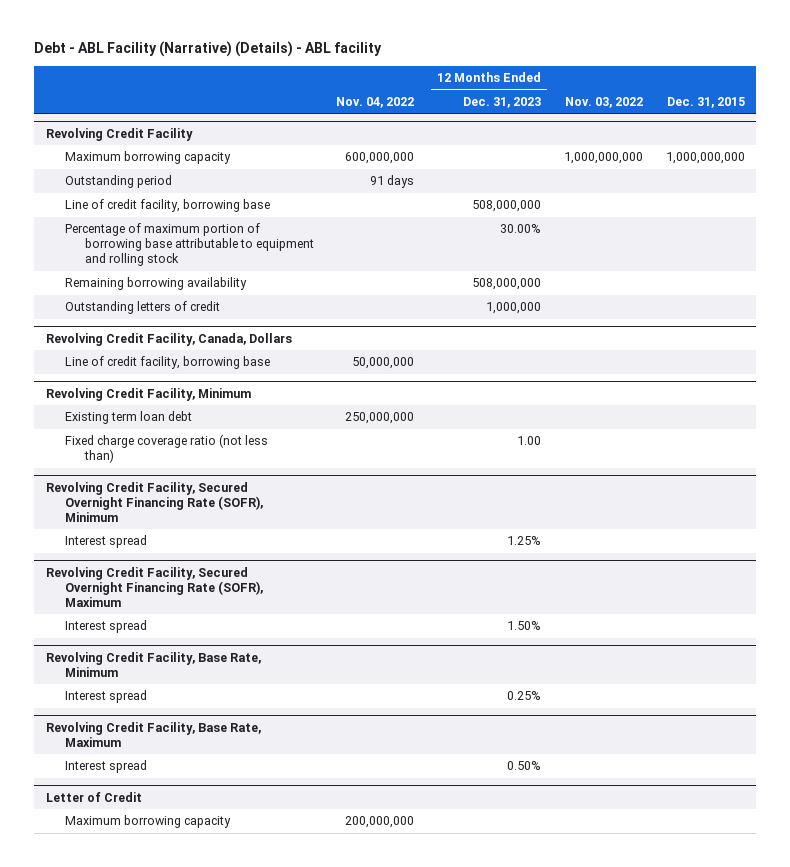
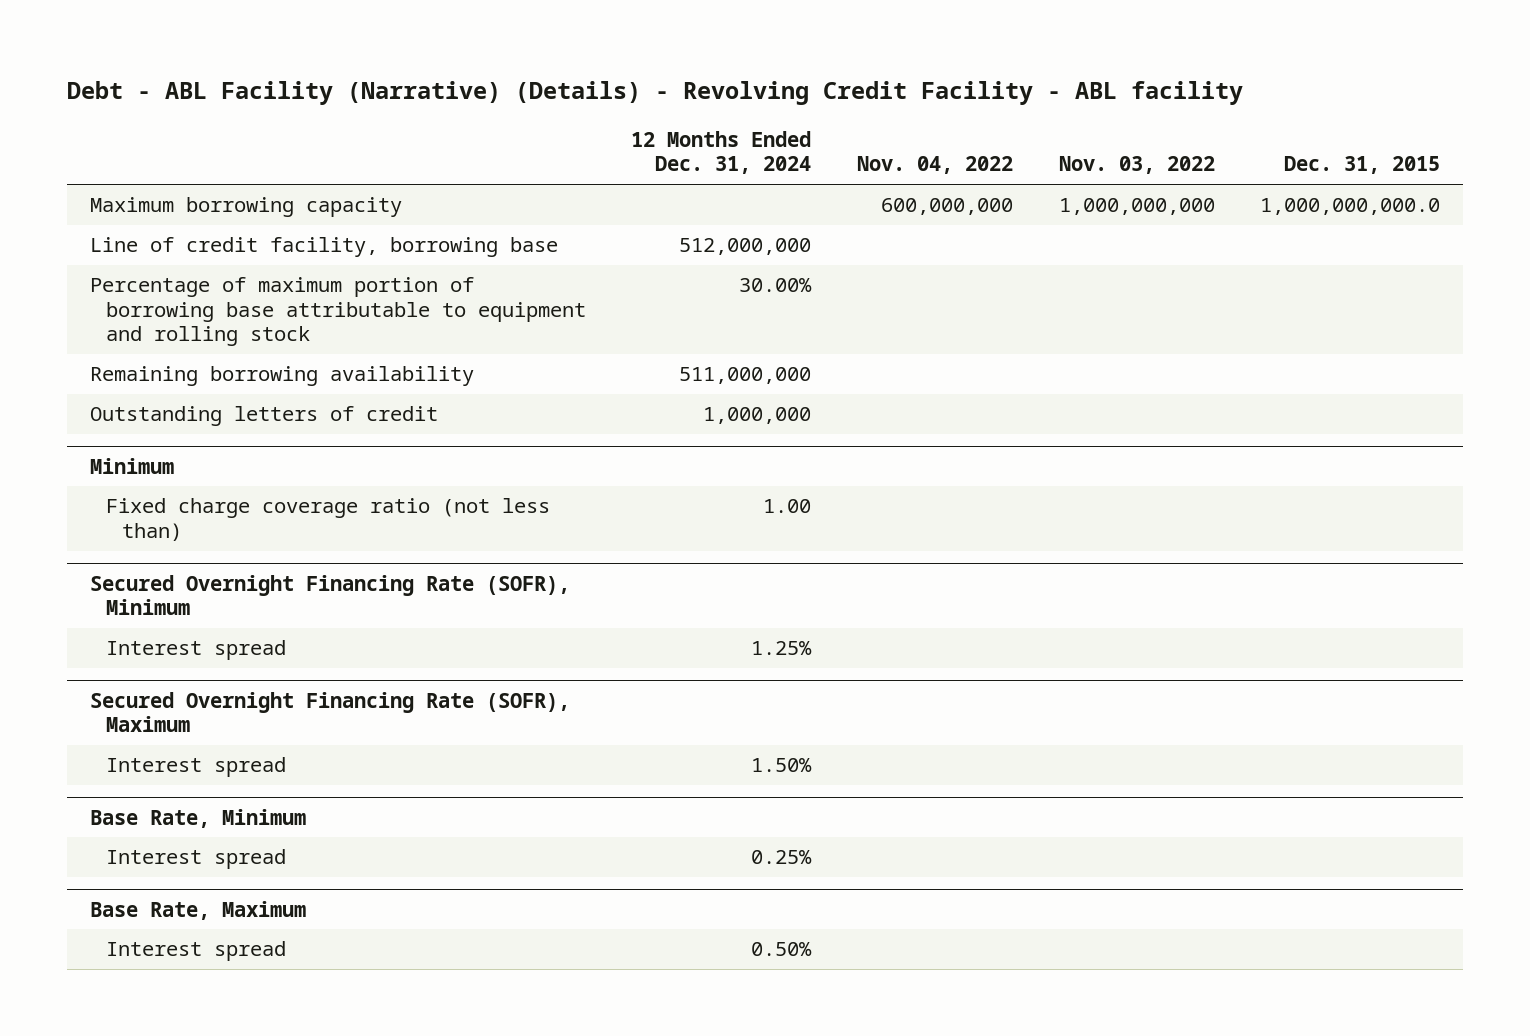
- Debt - ABL Facility (Narrative) (Details) - ABL facility
+ Debt - ABL Facility (Narrative) (Details) - Revolving Credit Facility - ABL facility
- | Nov. 04, 2022 | 12 Months Ended Dec. 31, 2023 | Nov. 03, 2022 | Dec. 31, 2015
+ | 12 Months Ended Dec. 31, 2024 | Nov. 04, 2022 | Nov. 03, 2022 | Dec. 31, 2015
- Revolving Credit Facility
- Maximum borrowing capacity | 600,000,000 | | 1,000,000,000 | 1,000,000,000
- Outstanding period | 91 days | | |
- Line of credit facility, borrowing base | | 508,000,000 | |
- Percentage of maximum portion of borrowing base attributable to equipment and rolling stock | | 30.00% | |
- Remaining borrowing availability | | 508,000,000 | |
- Outstanding letters of credit | | 1,000,000 | |
- Revolving Credit Facility, Canada, Dollars
- Line of credit facility, borrowing base | 50,000,000 | | |
- Revolving Credit Facility, Minimum
- Existing term loan debt | 250,000,000 | | |
- Fixed charge coverage ratio (not less than) | | 1.00 | |
- Revolving Credit Facility, Secured Overnight Financing Rate (SOFR), Minimum
+ Maximum borrowing capacity | | 600,000,000 | 1,000,000,000 | 1,000,000,000.0
+ Line of credit facility, borrowing base | 512,000,000 | | |
+ Percentage of maximum portion of borrowing base attributable to equipment and rolling stock | 30.00% | | |
+ Remaining borrowing availability | 511,000,000 | | |
+ Outstanding letters of credit | 1,000,000 | | |
+ Minimum
+ Fixed charge coverage ratio (not less than) | 1.00 | | |
+ Secured Overnight Financing Rate (SOFR), Minimum
- Revolving Credit Facility, Secured Overnight Financing Rate (SOFR), Maximum
+ Secured Overnight Financing Rate (SOFR), Maximum
- Revolving Credit Facility, Base Rate, Minimum
+ Base Rate, Minimum
- Revolving Credit Facility, Base Rate, Maximum
+ Base Rate, Maximum
- Letter of Credit
- Maximum borrowing capacity | 200,000,000 | | |

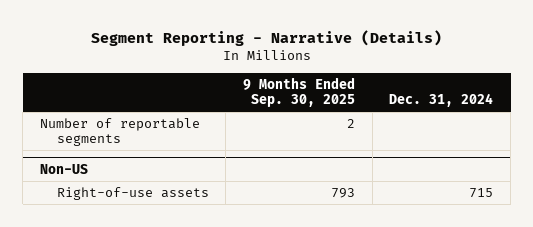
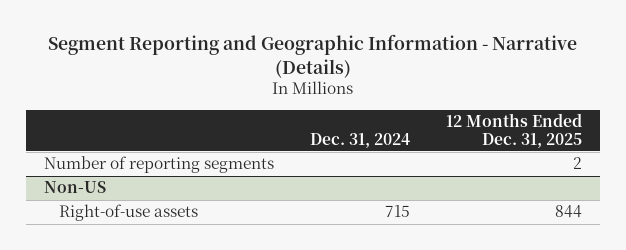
- Segment Reporting - Narrative (Details)
+ Segment Reporting and Geographic Information - Narrative (Details)
- | 9 Months Ended Sep. 30, 2025 | Dec. 31, 2024
+ | Dec. 31, 2024 | 12 Months Ended Dec. 31, 2025
- Number of reportable segments | 2 |
+ Number of reporting segments | | 2

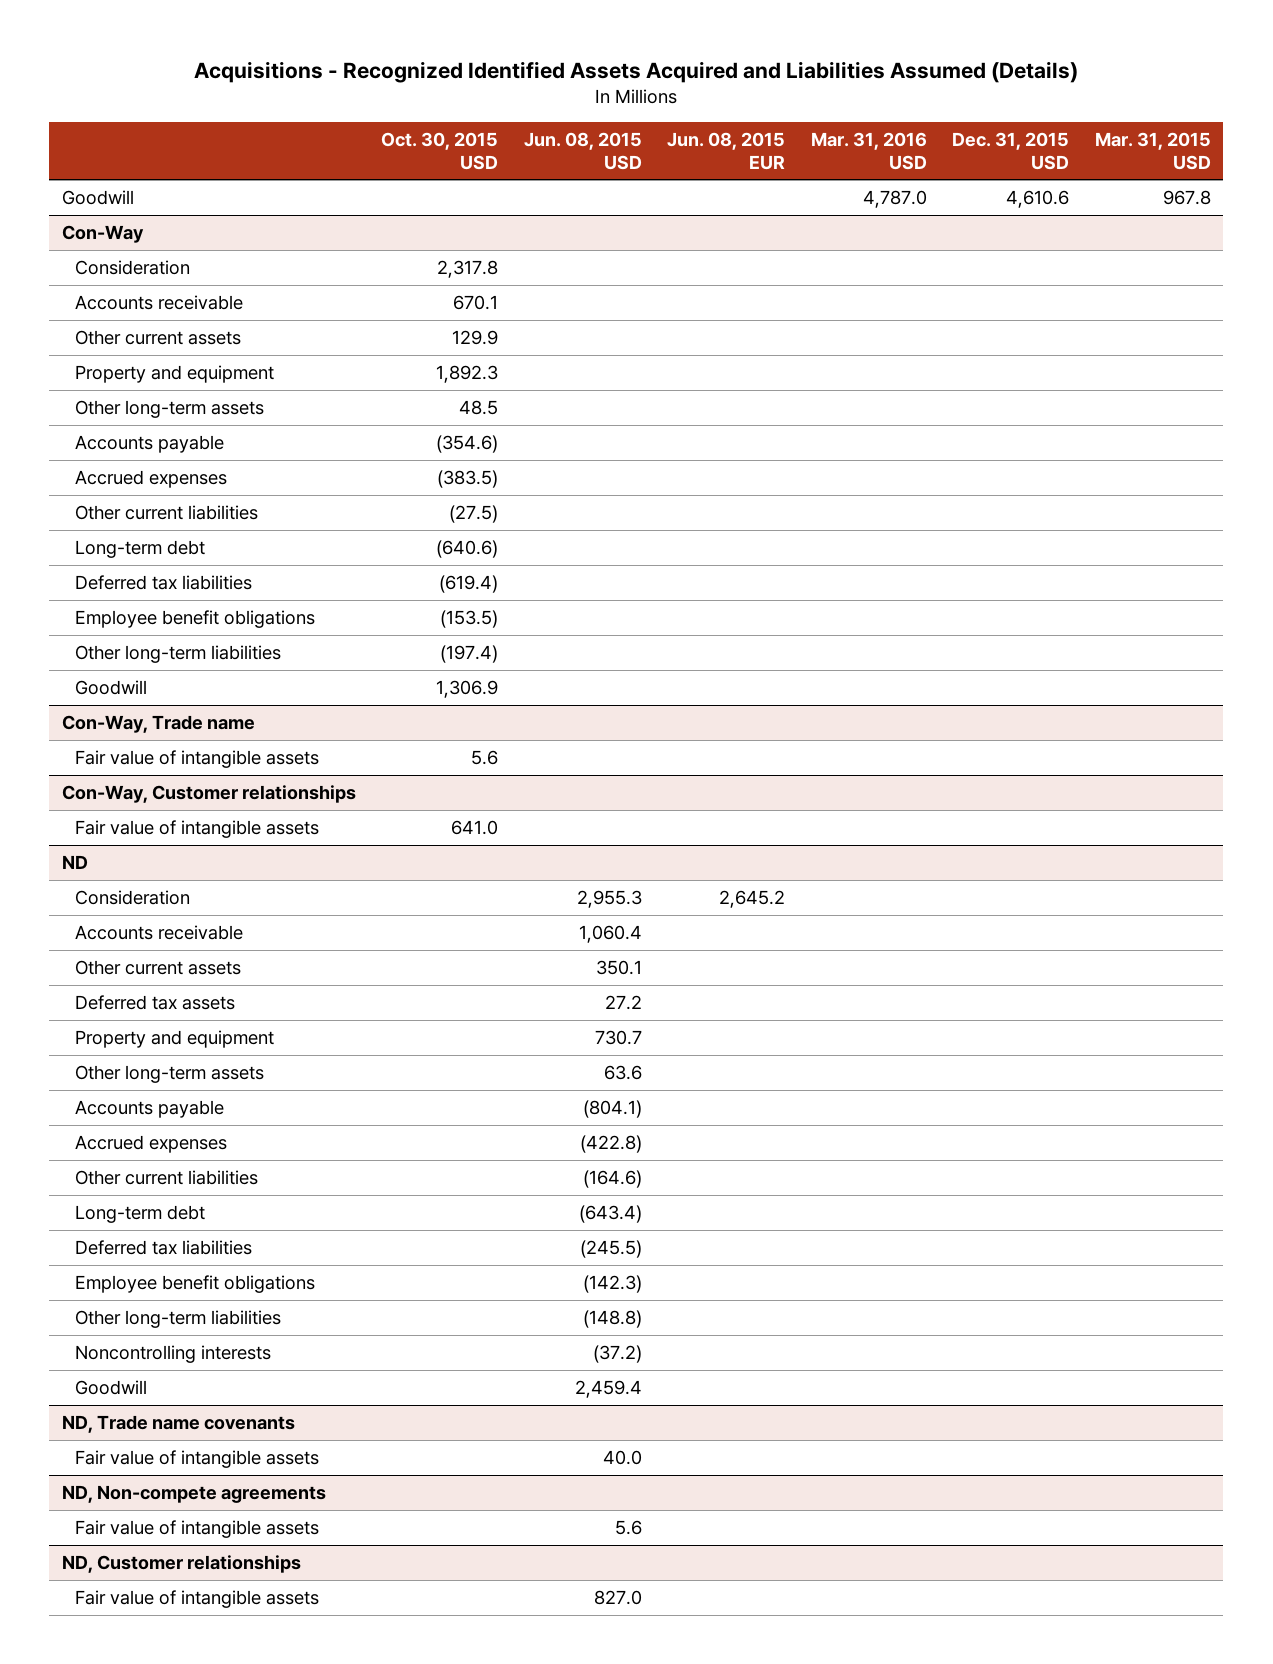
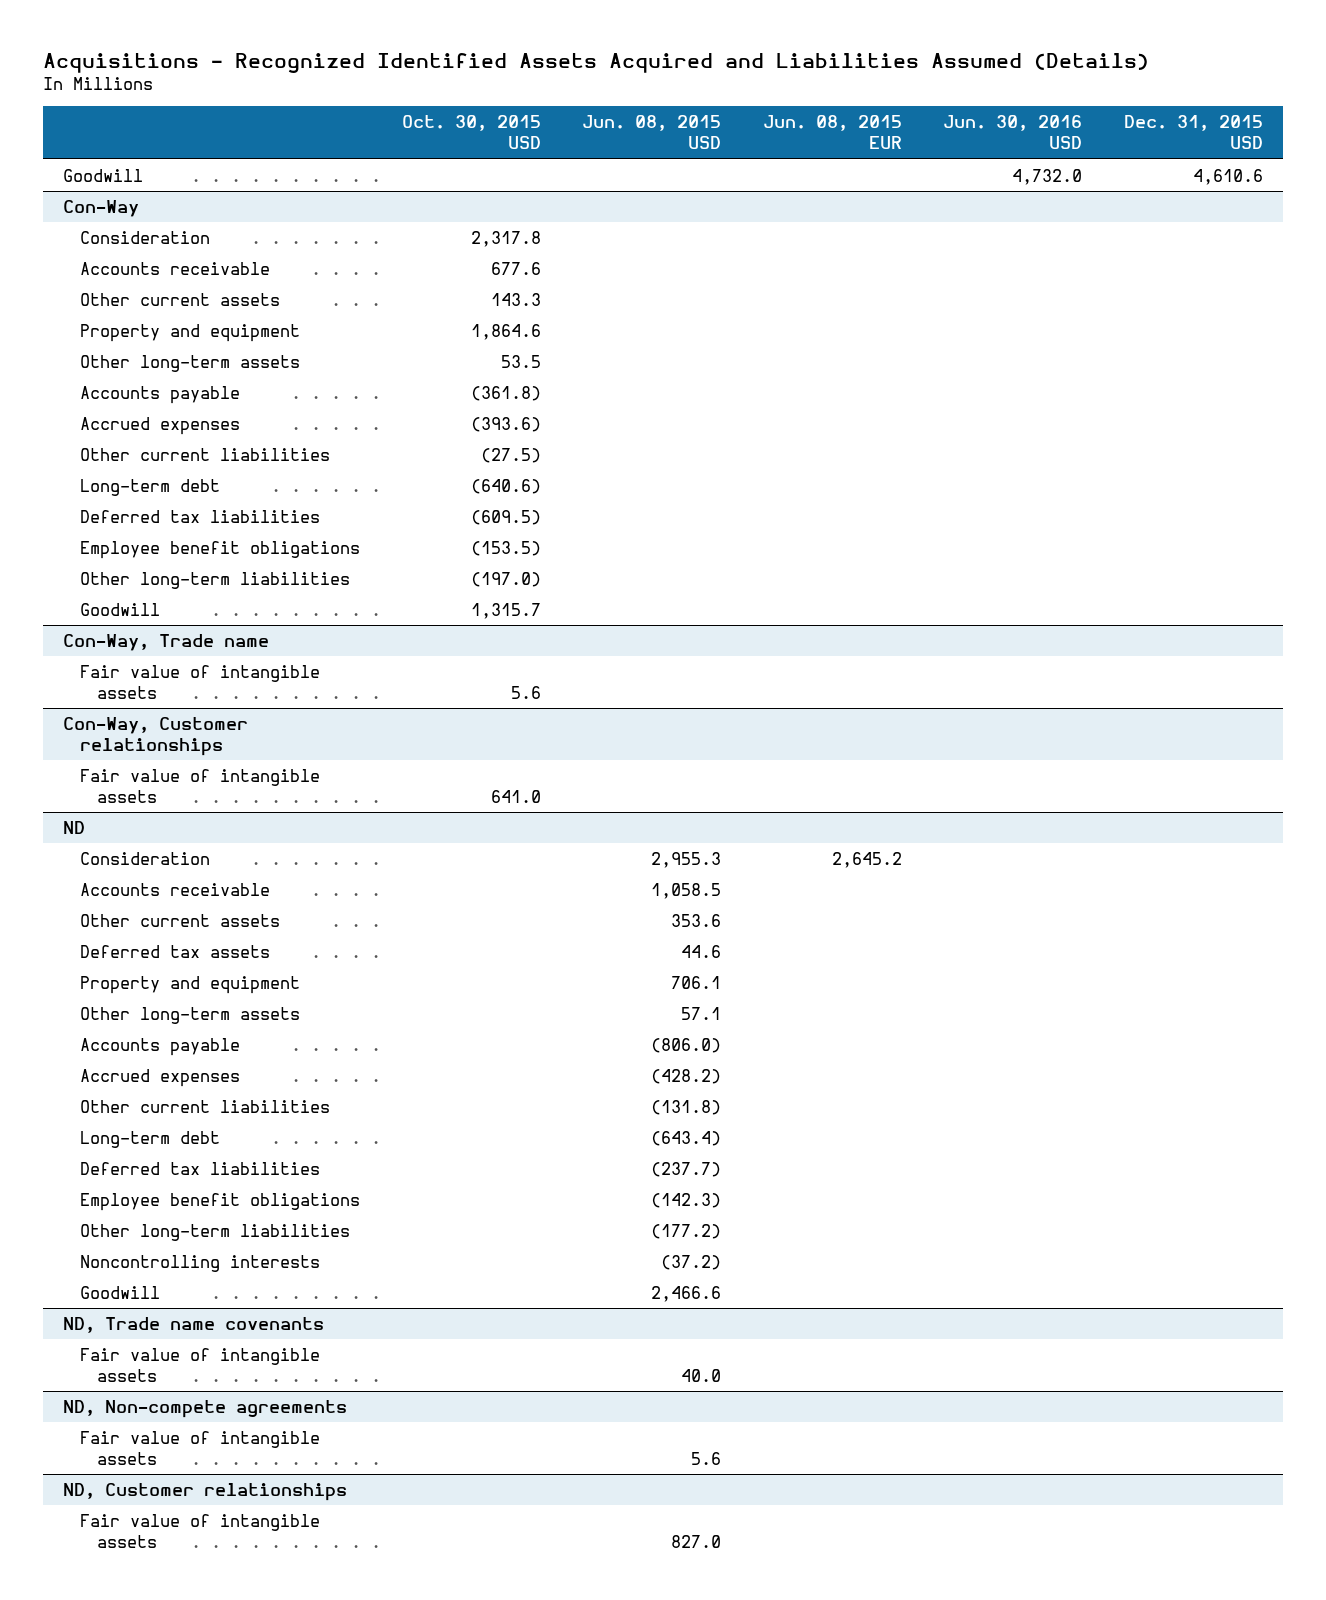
- | Oct. 30, 2015 USD | Jun. 08, 2015 USD | Jun. 08, 2015 EUR | Mar. 31, 2016 USD | Dec. 31, 2015 USD | Mar. 31, 2015 USD
+ | Oct. 30, 2015 USD | Jun. 08, 2015 USD | Jun. 08, 2015 EUR | Jun. 30, 2016 USD | Dec. 31, 2015 USD
@ Con-Way
- Accounts receivable | 670.1 | | | | |
- Other current assets | 129.9 | | | | |
- Property and equipment | 1,892.3 | | | | |
- Other long-term assets | 48.5 | | | | |
- Accounts payable | (354.6) | | | | |
- Accrued expenses | (383.5) | | | | |
+ Accounts receivable | 677.6 | | | |
+ Other current assets | 143.3 | | | |
+ Property and equipment | 1,864.6 | | | |
+ Other long-term assets | 53.5 | | | |
+ Accounts payable | (361.8) | | | |
+ Accrued expenses | (393.6) | | | |
- Deferred tax liabilities | (619.4) | | | | |
+ Deferred tax liabilities | (609.5) | | | |
- Other long-term liabilities | (197.4) | | | | |
- Goodwill | 1,306.9 | | | | |
+ Other long-term liabilities | (197.0) | | | |
+ Goodwill | 1,315.7 | | | |
@ ND
- Accounts receivable | | 1,060.4 | | | |
- Other current assets | | 350.1 | | | |
- Deferred tax assets | | 27.2 | | | |
- Property and equipment | | 730.7 | | | |
- Other long-term assets | | 63.6 | | | |
- Accounts payable | | (804.1) | | | |
- Accrued expenses | | (422.8) | | | |
- Other current liabilities | | (164.6) | | | |
+ Accounts receivable | | 1,058.5 | | |
+ Other current assets | | 353.6 | | |
+ Deferred tax assets | | 44.6 | | |
+ Property and equipment | | 706.1 | | |
+ Other long-term assets | | 57.1 | | |
+ Accounts payable | | (806.0) | | |
+ Accrued expenses | | (428.2) | | |
+ Other current liabilities | | (131.8) | | |
- Deferred tax liabilities | | (245.5) | | | |
+ Deferred tax liabilities | | (237.7) | | |
- Other long-term liabilities | | (148.8) | | | |
+ Other long-term liabilities | | (177.2) | | |
- Goodwill | | 2,459.4 | | | |
+ Goodwill | | 2,466.6 | | |

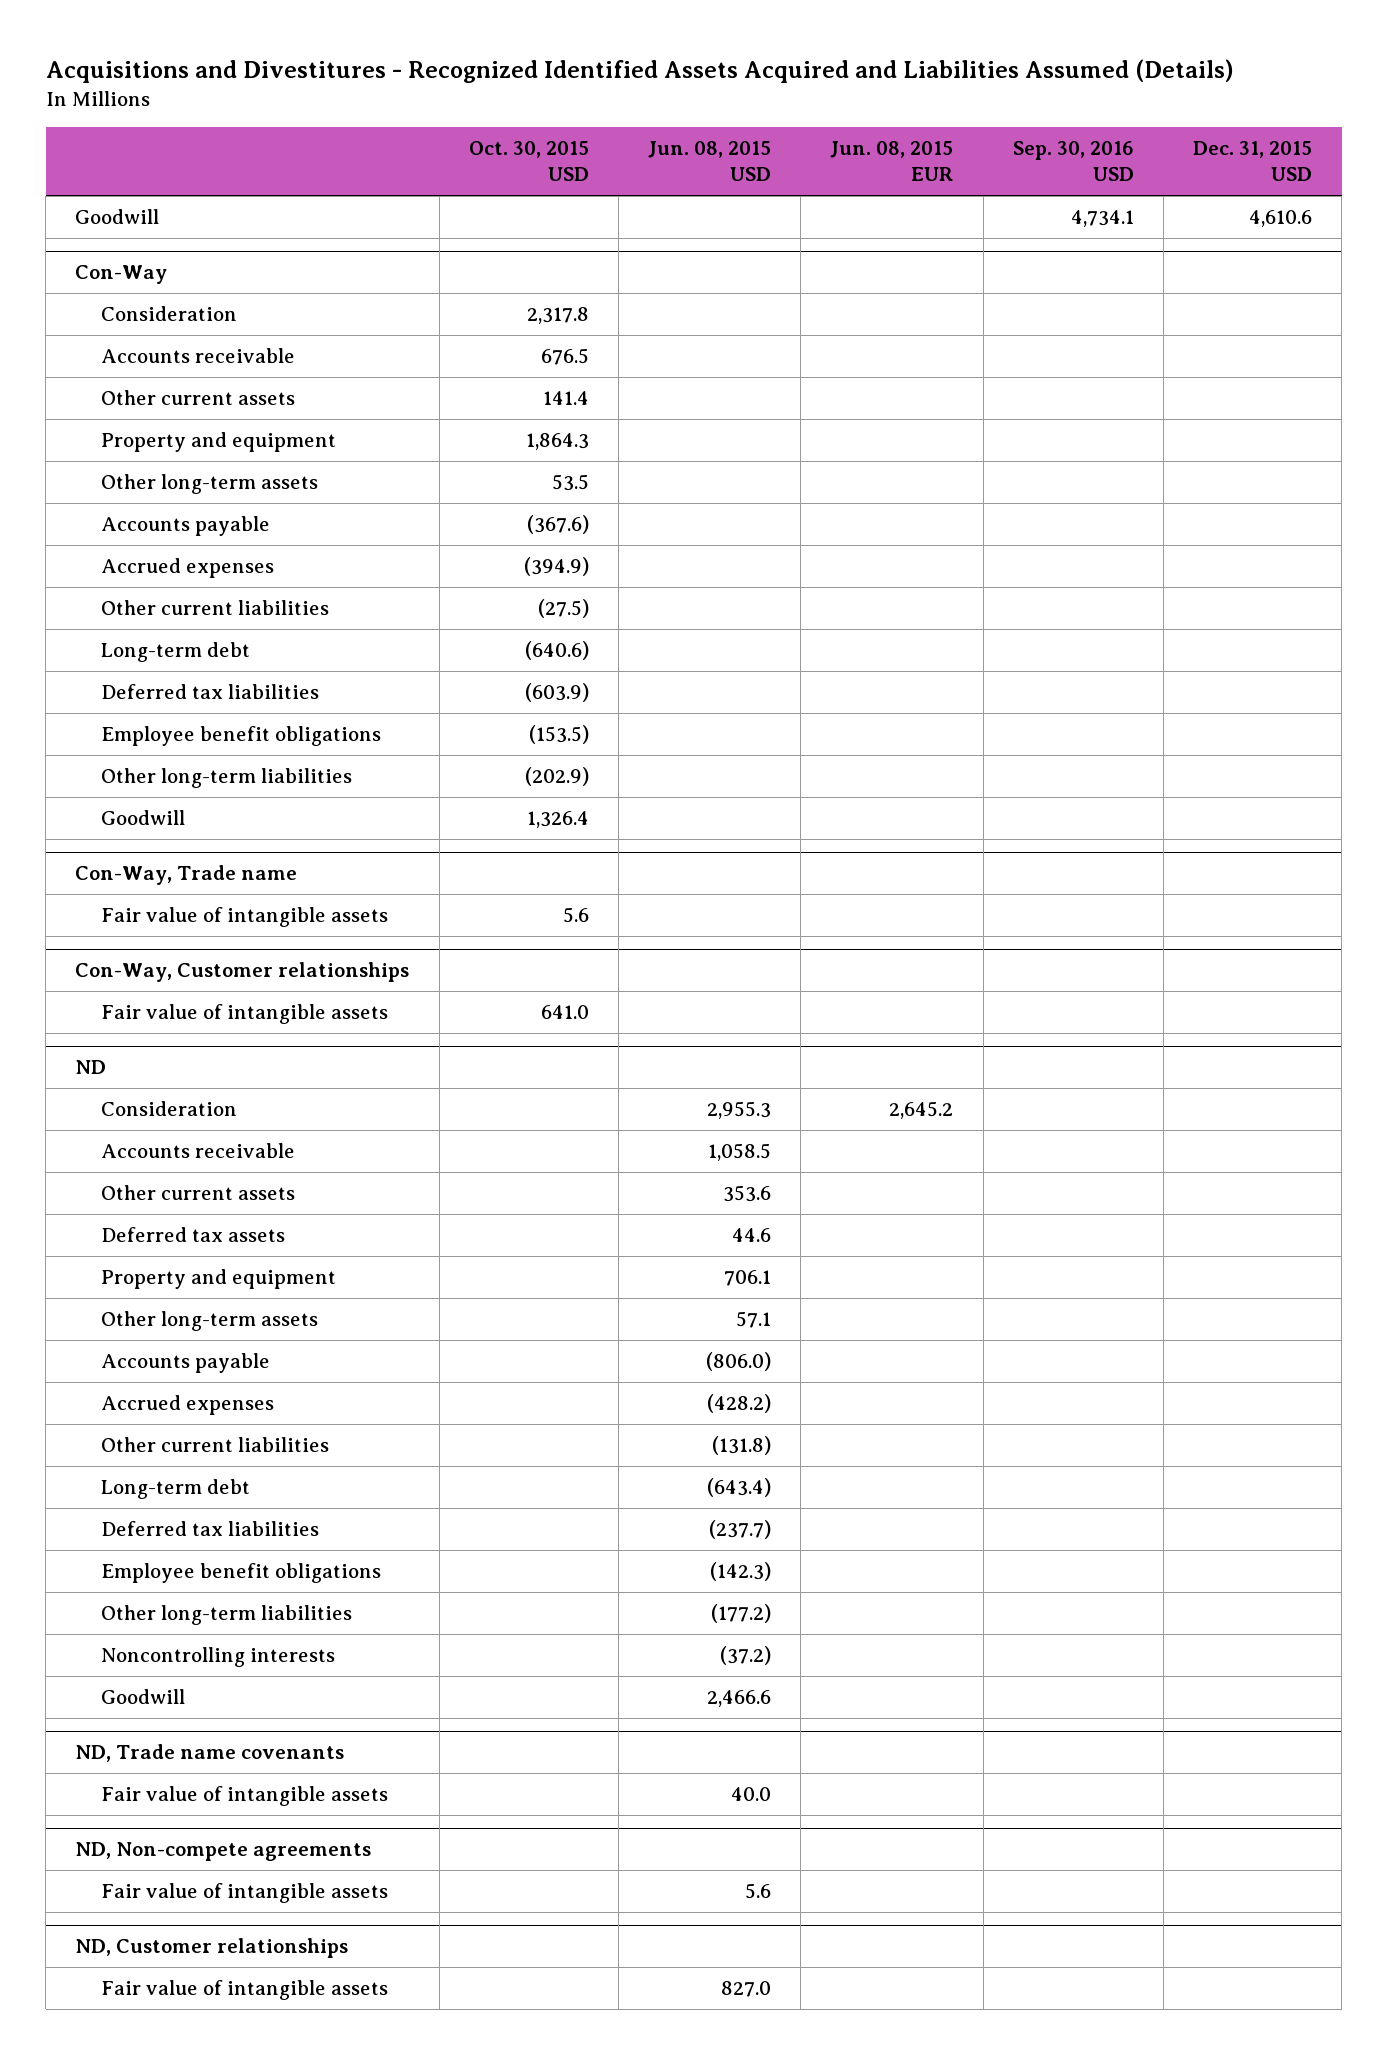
- Acquisitions - Recognized Identified Assets Acquired and Liabilities Assumed (Details)
+ Acquisitions and Divestitures - Recognized Identified Assets Acquired and Liabilities Assumed (Details)
- | Oct. 30, 2015 USD | Jun. 08, 2015 USD | Jun. 08, 2015 EUR | Jun. 30, 2016 USD | Dec. 31, 2015 USD
+ | Oct. 30, 2015 USD | Jun. 08, 2015 USD | Jun. 08, 2015 EUR | Sep. 30, 2016 USD | Dec. 31, 2015 USD
@ Con-Way
- Accounts receivable | 677.6 | | | |
- Other current assets | 143.3 | | | |
- Property and equipment | 1,864.6 | | | |
+ Accounts receivable | 676.5 | | | |
+ Other current assets | 141.4 | | | |
+ Property and equipment | 1,864.3 | | | |
- Accounts payable | (361.8) | | | |
- Accrued expenses | (393.6) | | | |
+ Accounts payable | (367.6) | | | |
+ Accrued expenses | (394.9) | | | |
- Deferred tax liabilities | (609.5) | | | |
+ Deferred tax liabilities | (603.9) | | | |
- Other long-term liabilities | (197.0) | | | |
- Goodwill | 1,315.7 | | | |
+ Other long-term liabilities | (202.9) | | | |
+ Goodwill | 1,326.4 | | | |

